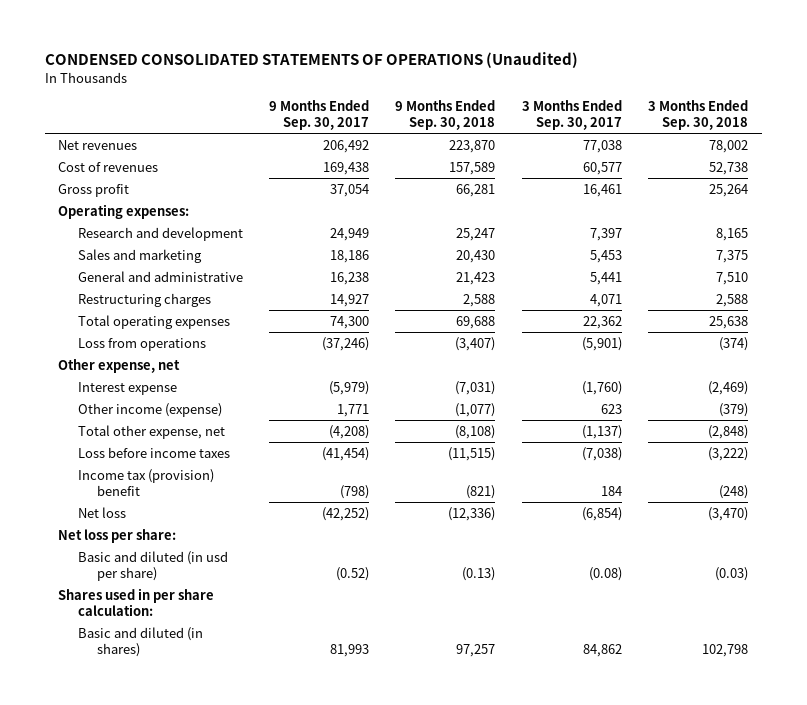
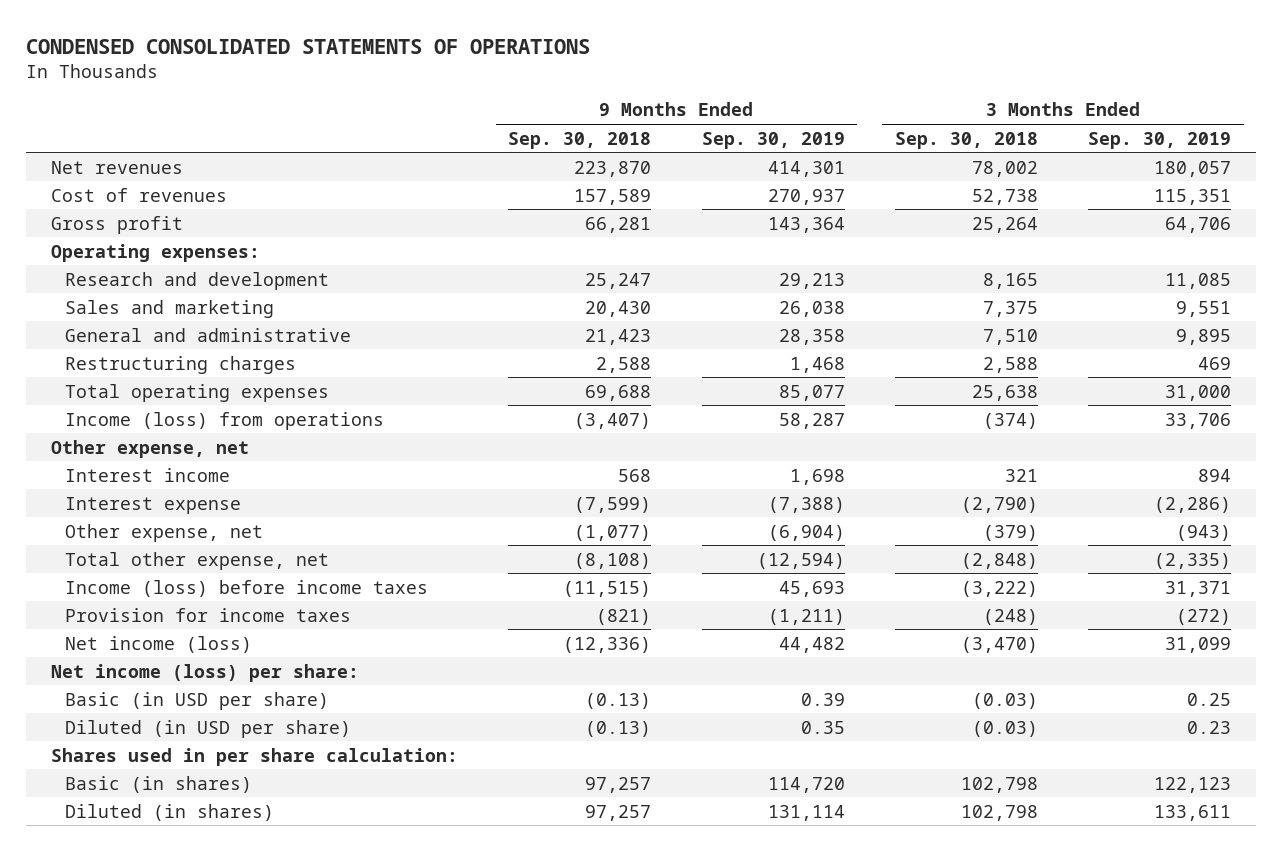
- CONDENSED CONSOLIDATED STATEMENTS OF OPERATIONS (Unaudited)
+ CONDENSED CONSOLIDATED STATEMENTS OF OPERATIONS
- | 9 Months Ended Sep. 30, 2017 | 9 Months Ended Sep. 30, 2018 | 3 Months Ended Sep. 30, 2017 | 3 Months Ended Sep. 30, 2018
+ | 9 Months Ended Sep. 30, 2018 | 9 Months Ended Sep. 30, 2019 | 3 Months Ended Sep. 30, 2018 | 3 Months Ended Sep. 30, 2019
- Loss from operations | (37,246) | (3,407) | (5,901) | (374)
+ Income (loss) from operations | (3,407) | 58,287 | (374) | 33,706
- Interest expense | (5,979) | (7,031) | (1,760) | (2,469)
- Other income (expense) | 1,771 | (1,077) | 623 | (379)
+ Interest income | 568 | 1,698 | 321 | 894
+ Interest expense | (7,599) | (7,388) | (2,790) | (2,286)
+ Other expense, net | (1,077) | (6,904) | (379) | (943)
- Loss before income taxes | (41,454) | (11,515) | (7,038) | (3,222)
- Income tax (provision) benefit | (798) | (821) | 184 | (248)
- Net loss | (42,252) | (12,336) | (6,854) | (3,470)
- Net loss per share:
- Basic and diluted (in usd per share) | (0.52) | (0.13) | (0.08) | (0.03)
+ Income (loss) before income taxes | (11,515) | 45,693 | (3,222) | 31,371
+ Provision for income taxes | (821) | (1,211) | (248) | (272)
+ Net income (loss) | (12,336) | 44,482 | (3,470) | 31,099
+ Net income (loss) per share:
+ Basic (in USD per share) | (0.13) | 0.39 | (0.03) | 0.25
+ Diluted (in USD per share) | (0.13) | 0.35 | (0.03) | 0.23
- Basic and diluted (in shares) | 81,993 | 97,257 | 84,862 | 102,798
+ Basic (in shares) | 97,257 | 114,720 | 102,798 | 122,123
+ Diluted (in shares) | 97,257 | 131,114 | 102,798 | 133,611

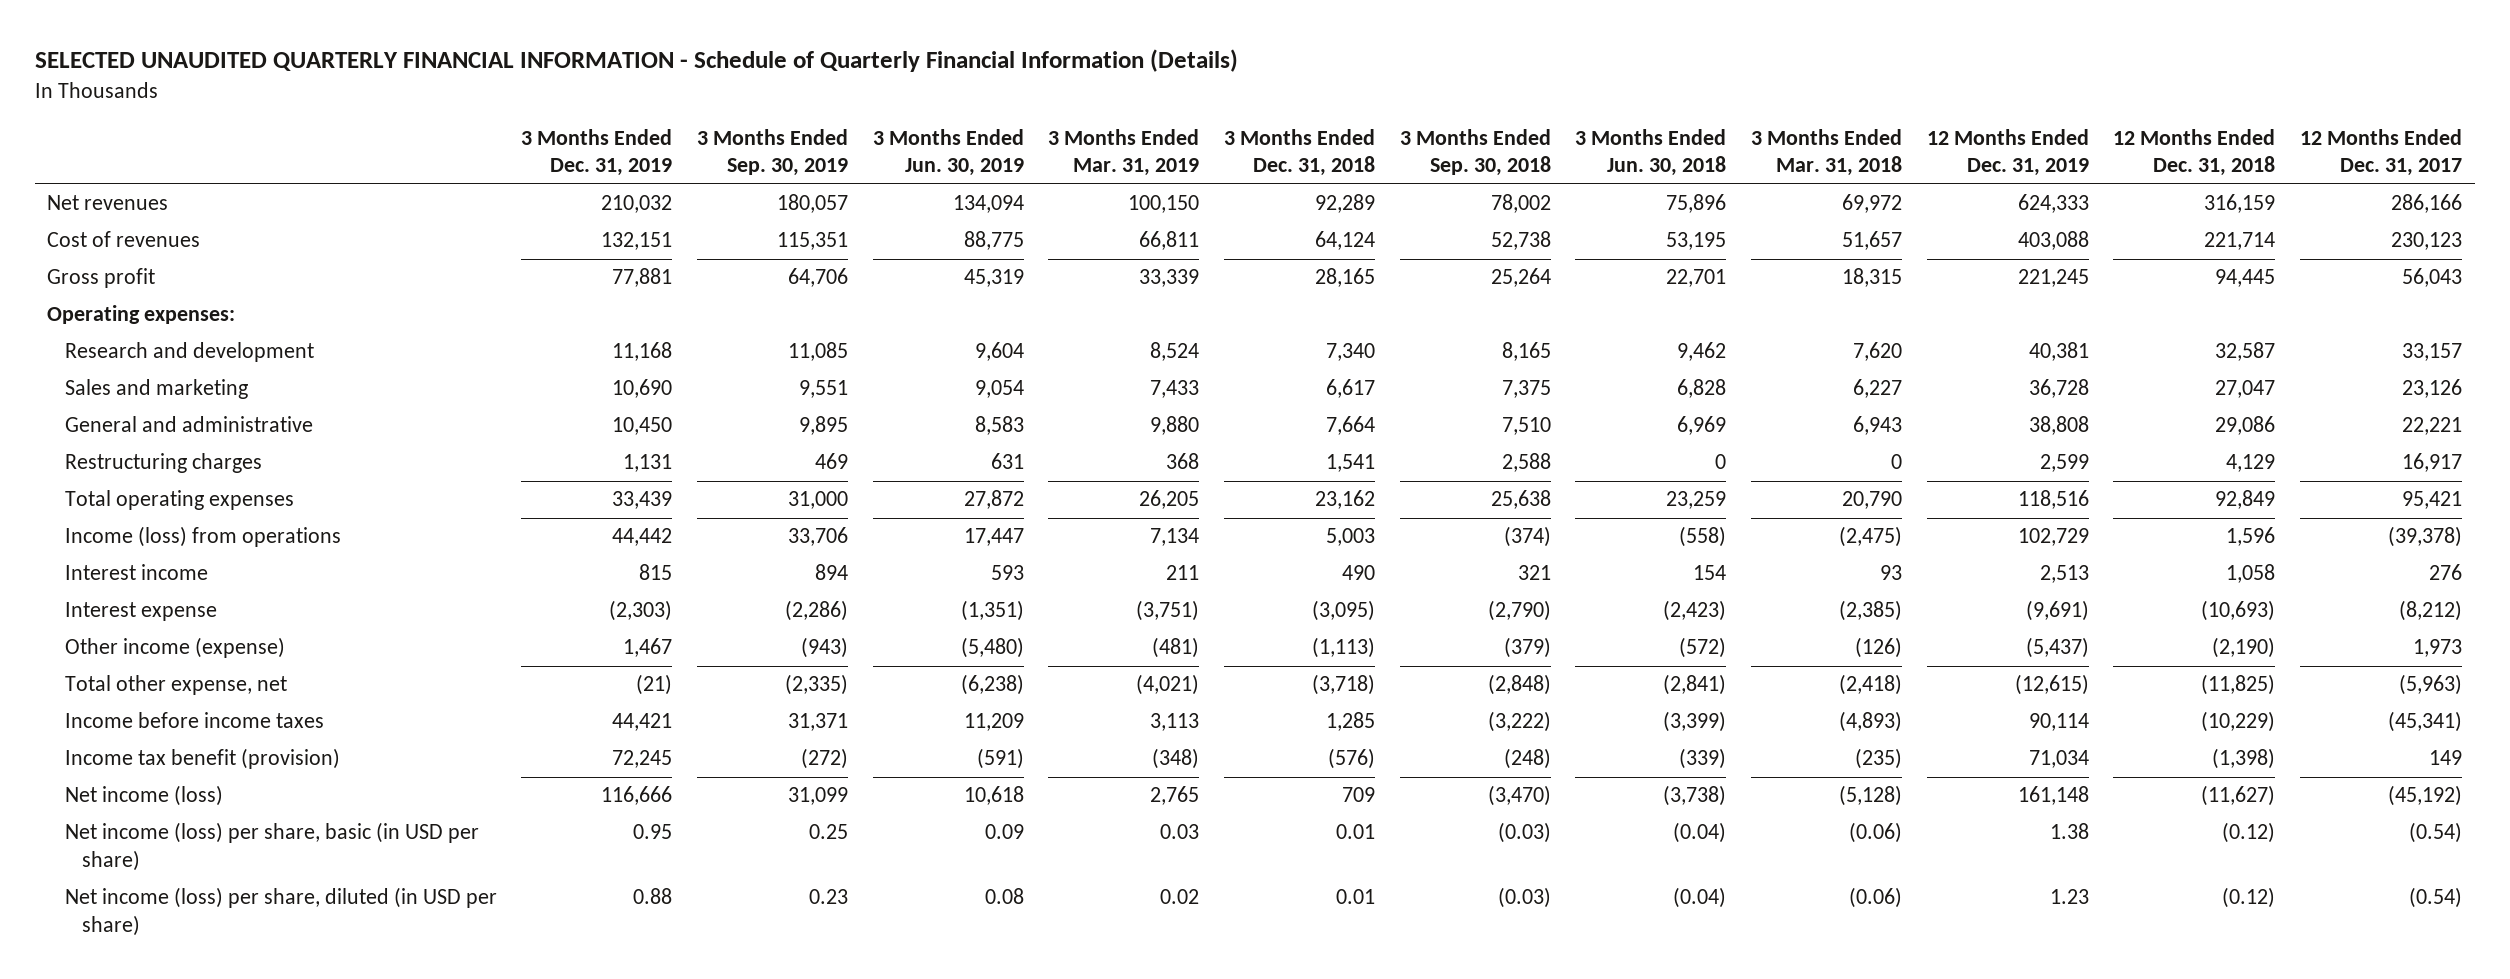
- CONDENSED CONSOLIDATED STATEMENTS OF OPERATIONS
+ SELECTED UNAUDITED QUARTERLY FINANCIAL INFORMATION - Schedule of Quarterly Financial Information (Details)
- | 9 Months Ended Sep. 30, 2018 | 9 Months Ended Sep. 30, 2019 | 3 Months Ended Sep. 30, 2018 | 3 Months Ended Sep. 30, 2019
+ | 3 Months Ended Dec. 31, 2019 | 3 Months Ended Sep. 30, 2019 | 3 Months Ended Jun. 30, 2019 | 3 Months Ended Mar. 31, 2019 | 3 Months Ended Dec. 31, 2018 | 3 Months Ended Sep. 30, 2018 | 3 Months Ended Jun. 30, 2018 | 3 Months Ended Mar. 31, 2018 | 12 Months Ended Dec. 31, 2019 | 12 Months Ended Dec. 31, 2018 | 12 Months Ended Dec. 31, 2017
- Other expense, net
- Other expense, net | (1,077) | (6,904) | (379) | (943)
+ Other income (expense) | 1,467 | (943) | (5,480) | (481) | (1,113) | (379) | (572) | (126) | (5,437) | (2,190) | 1,973
- Income (loss) before income taxes | (11,515) | 45,693 | (3,222) | 31,371
- Provision for income taxes | (821) | (1,211) | (248) | (272)
+ Income before income taxes | 44,421 | 31,371 | 11,209 | 3,113 | 1,285 | (3,222) | (3,399) | (4,893) | 90,114 | (10,229) | (45,341)
+ Income tax benefit (provision) | 72,245 | (272) | (591) | (348) | (576) | (248) | (339) | (235) | 71,034 | (1,398) | 149
- Net income (loss) per share:
- Basic (in USD per share) | (0.13) | 0.39 | (0.03) | 0.25
- Diluted (in USD per share) | (0.13) | 0.35 | (0.03) | 0.23
- Shares used in per share calculation:
- Basic (in shares) | 97,257 | 114,720 | 102,798 | 122,123
- Diluted (in shares) | 97,257 | 131,114 | 102,798 | 133,611
+ Net income (loss) per share, basic (in USD per share) | 0.95 | 0.25 | 0.09 | 0.03 | 0.01 | (0.03) | (0.04) | (0.06) | 1.38 | (0.12) | (0.54)
+ Net income (loss) per share, diluted (in USD per share) | 0.88 | 0.23 | 0.08 | 0.02 | 0.01 | (0.03) | (0.04) | (0.06) | 1.23 | (0.12) | (0.54)

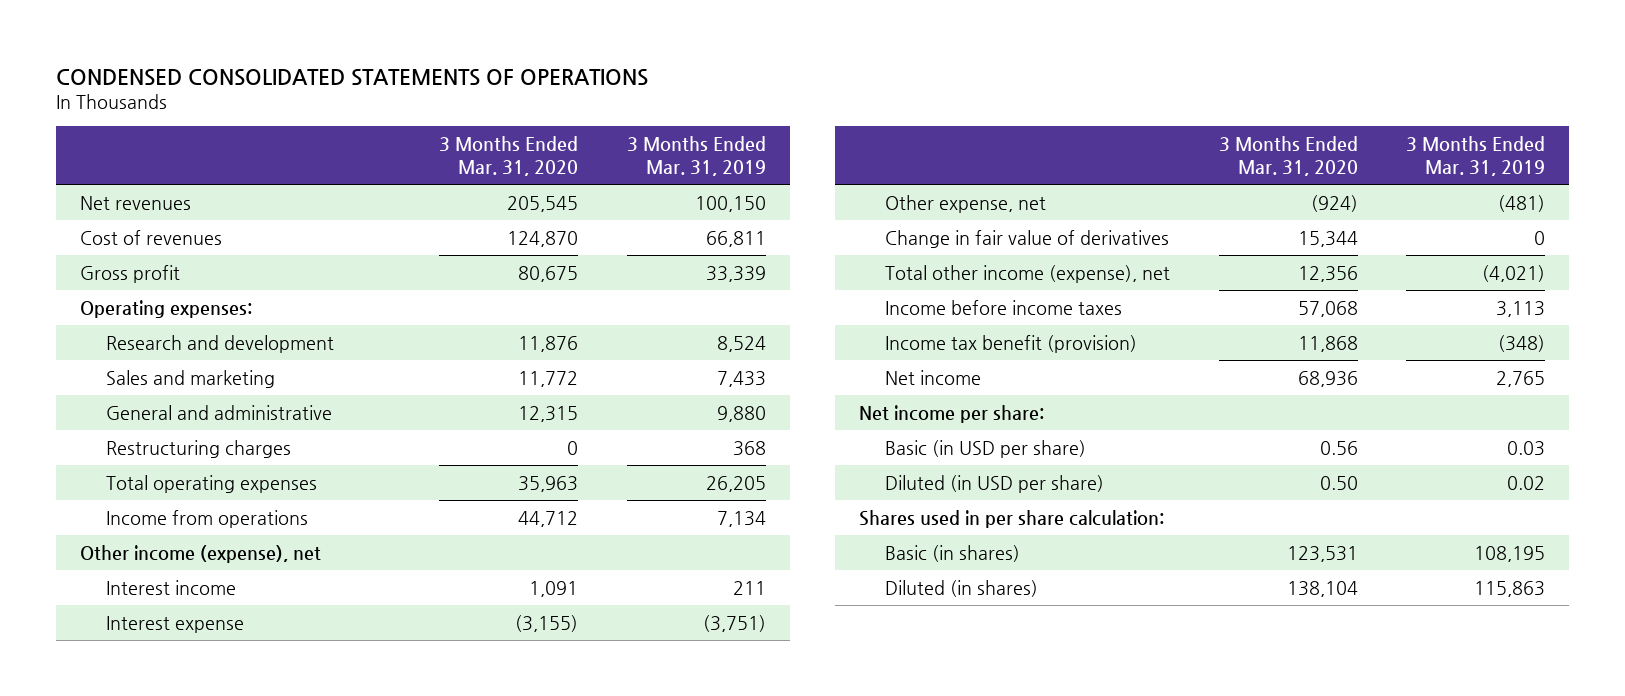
- SELECTED UNAUDITED QUARTERLY FINANCIAL INFORMATION - Schedule of Quarterly Financial Information (Details)
+ CONDENSED CONSOLIDATED STATEMENTS OF OPERATIONS
- | 3 Months Ended Dec. 31, 2019 | 3 Months Ended Sep. 30, 2019 | 3 Months Ended Jun. 30, 2019 | 3 Months Ended Mar. 31, 2019 | 3 Months Ended Dec. 31, 2018 | 3 Months Ended Sep. 30, 2018 | 3 Months Ended Jun. 30, 2018 | 3 Months Ended Mar. 31, 2018 | 12 Months Ended Dec. 31, 2019 | 12 Months Ended Dec. 31, 2018 | 12 Months Ended Dec. 31, 2017
+ | 3 Months Ended Mar. 31, 2020 | 3 Months Ended Mar. 31, 2019
- Income (loss) from operations | 44,442 | 33,706 | 17,447 | 7,134 | 5,003 | (374) | (558) | (2,475) | 102,729 | 1,596 | (39,378)
+ Income from operations | 44,712 | 7,134
+ Other income (expense), net
- Other income (expense) | 1,467 | (943) | (5,480) | (481) | (1,113) | (379) | (572) | (126) | (5,437) | (2,190) | 1,973
- Total other expense, net | (21) | (2,335) | (6,238) | (4,021) | (3,718) | (2,848) | (2,841) | (2,418) | (12,615) | (11,825) | (5,963)
+ Other expense, net | (924) | (481)
+ Change in fair value of derivatives | 15,344 | 0
+ Total other income (expense), net | 12,356 | (4,021)
- Net income (loss) | 116,666 | 31,099 | 10,618 | 2,765 | 709 | (3,470) | (3,738) | (5,128) | 161,148 | (11,627) | (45,192)
- Net income (loss) per share, basic (in USD per share) | 0.95 | 0.25 | 0.09 | 0.03 | 0.01 | (0.03) | (0.04) | (0.06) | 1.38 | (0.12) | (0.54)
- Net income (loss) per share, diluted (in USD per share) | 0.88 | 0.23 | 0.08 | 0.02 | 0.01 | (0.03) | (0.04) | (0.06) | 1.23 | (0.12) | (0.54)
+ Net income | 68,936 | 2,765
+ Net income per share:
+ Basic (in USD per share) | 0.56 | 0.03
+ Diluted (in USD per share) | 0.50 | 0.02
+ Shares used in per share calculation:
+ Basic (in shares) | 123,531 | 108,195
+ Diluted (in shares) | 138,104 | 115,863

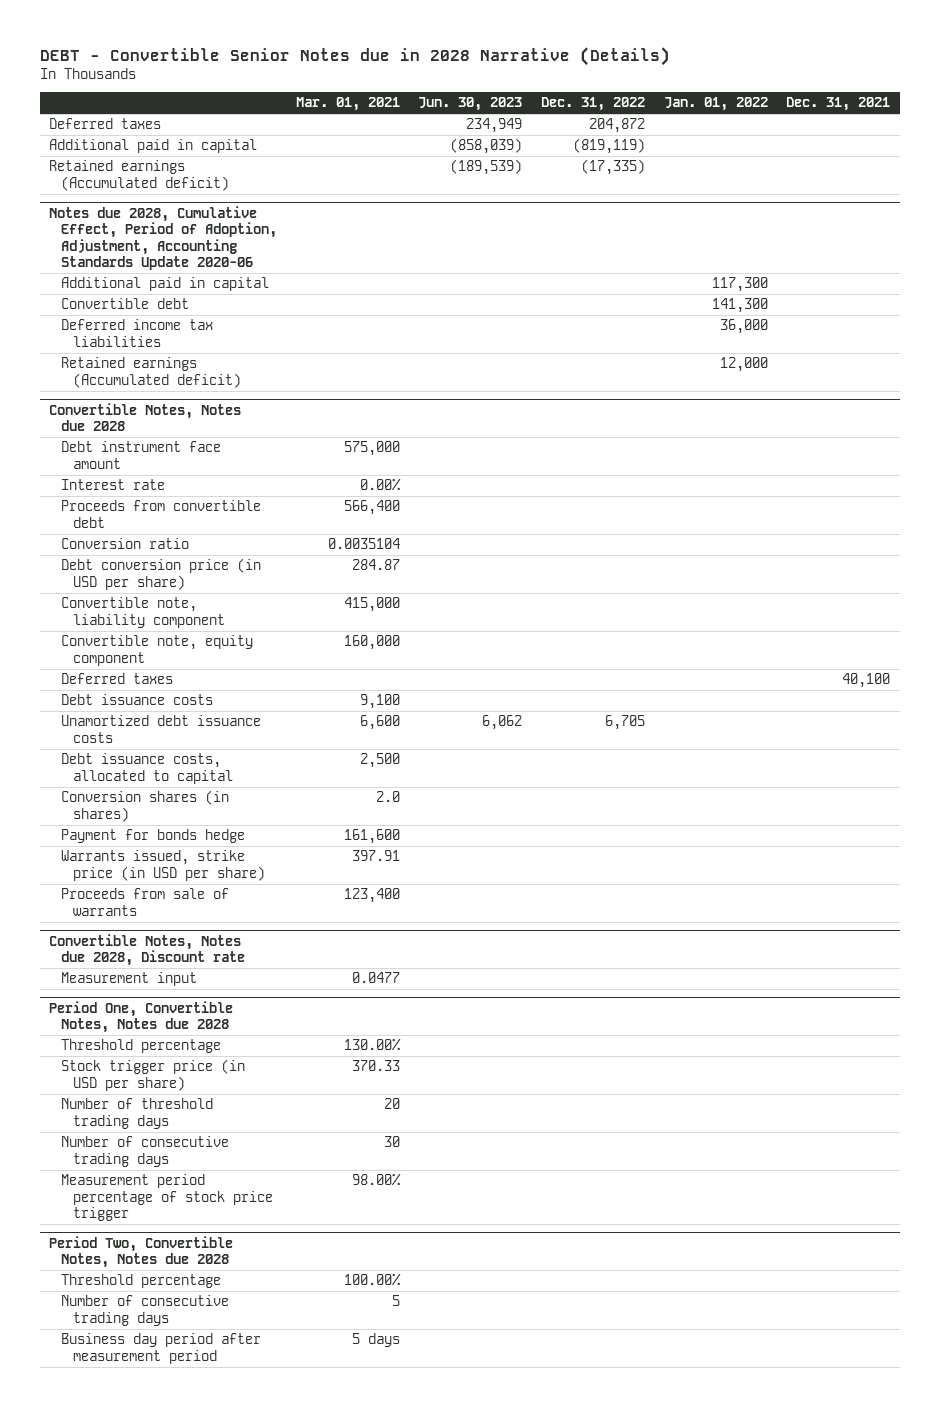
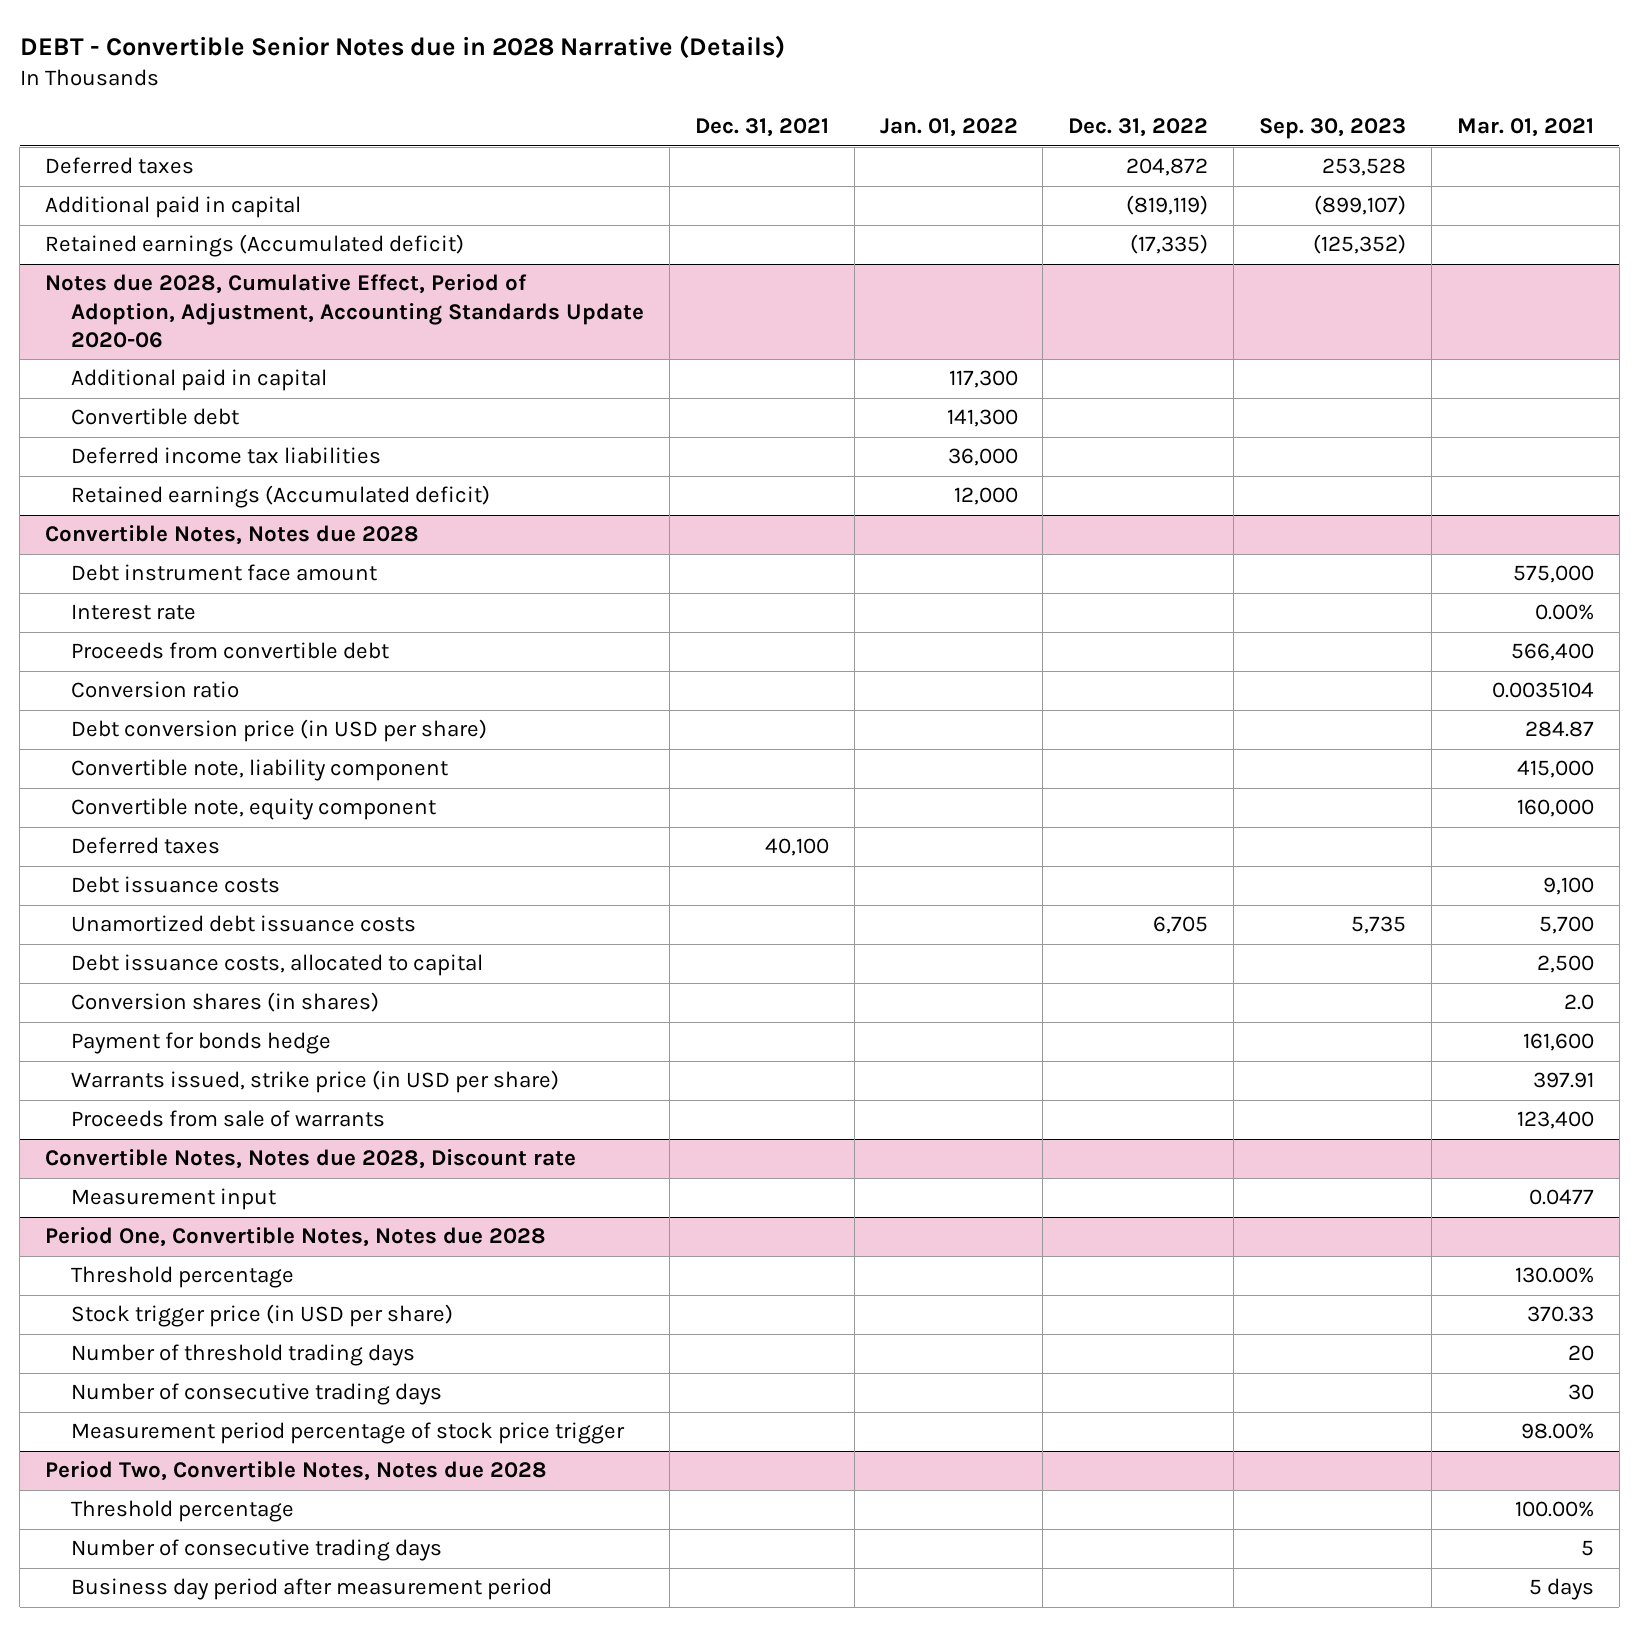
- | Mar. 01, 2021 | Jun. 30, 2023 | Dec. 31, 2022 | Jan. 01, 2022 | Dec. 31, 2021
+ | Dec. 31, 2021 | Jan. 01, 2022 | Dec. 31, 2022 | Sep. 30, 2023 | Mar. 01, 2021
@ Convertible Notes, Notes due 2028
- Unamortized debt issuance costs | 6,600 | 6,062 | 6,705 | |
+ Unamortized debt issuance costs | | | 6,705 | 5,735 | 5,700

